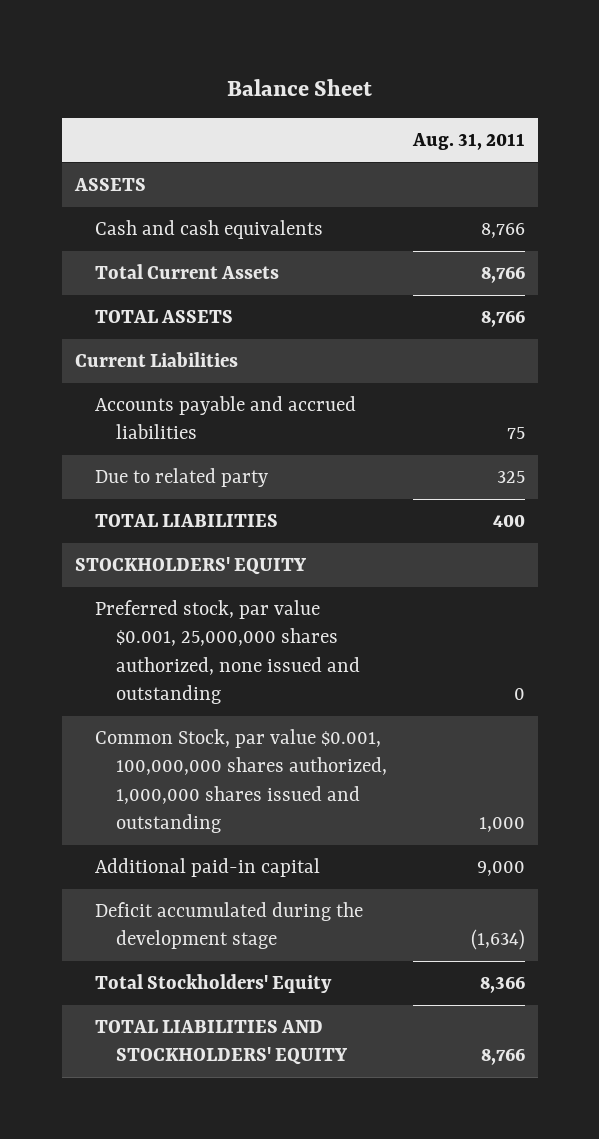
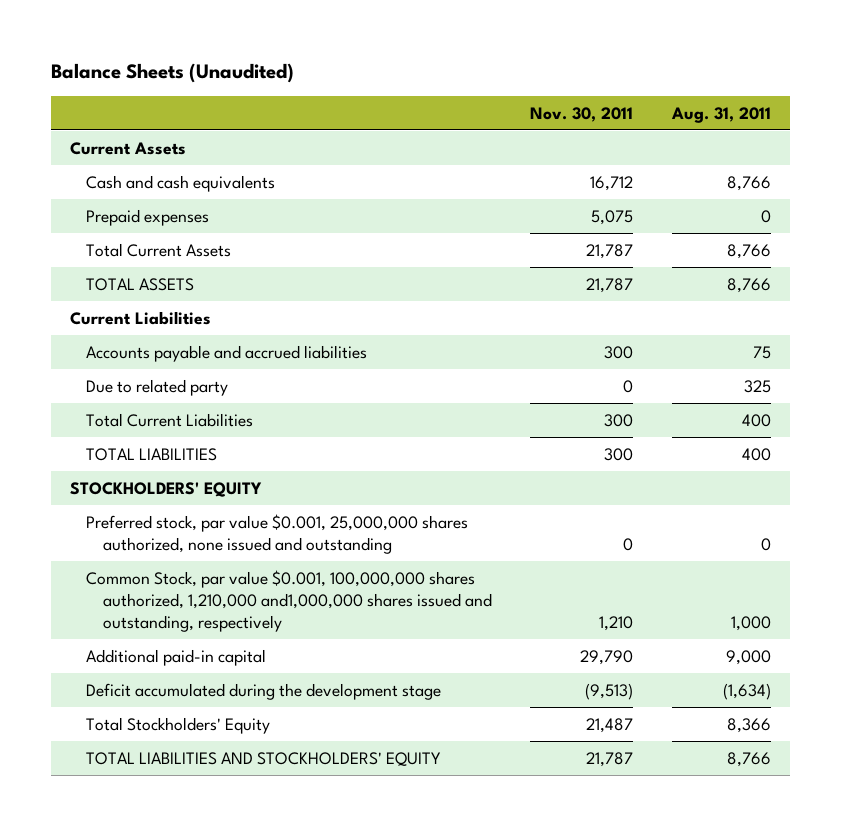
- Balance Sheet
+ Balance Sheets (Unaudited)
- | Aug. 31, 2011
+ | Nov. 30, 2011 | Aug. 31, 2011
- ASSETS
+ Current Assets
+ Prepaid expenses | 5,075 | 0
+ Total Current Liabilities | 300 | 400
- Common Stock, par value $0.001, 100,000,000 shares authorized, 1,000,000 shares issued and outstanding | 1,000
+ Common Stock, par value $0.001, 100,000,000 shares authorized, 1,210,000 and1,000,000 shares issued and outstanding, respectively | 1,210 | 1,000

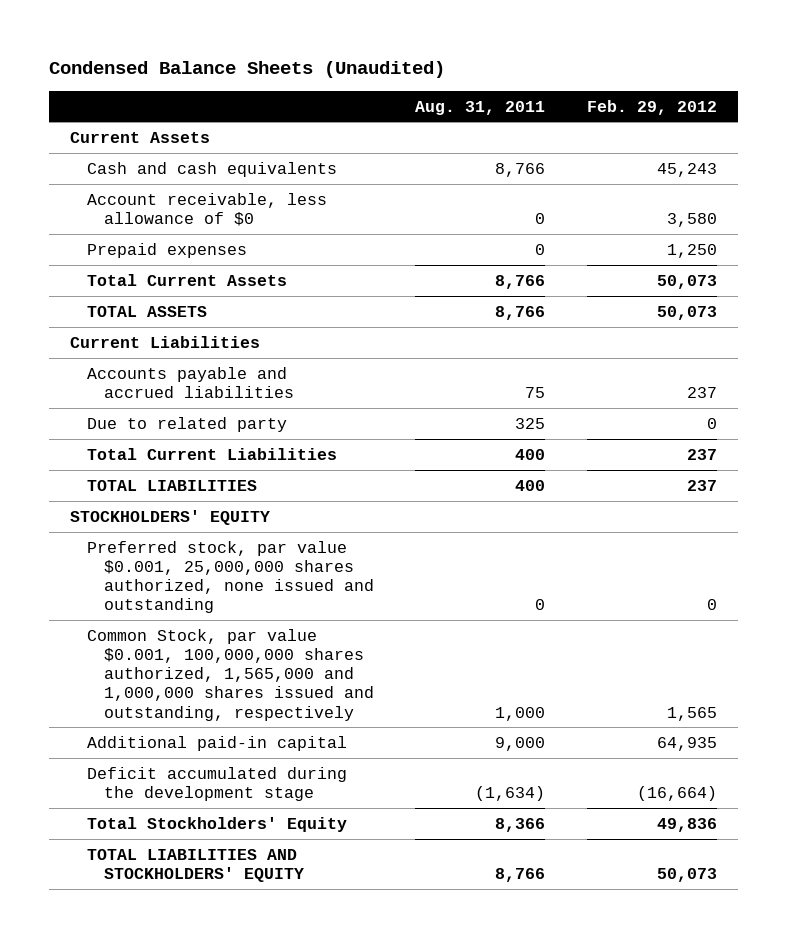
- Balance Sheets (Unaudited)
+ Condensed Balance Sheets (Unaudited)
- | Nov. 30, 2011 | Aug. 31, 2011
+ | Aug. 31, 2011 | Feb. 29, 2012
+ Account receivable, less allowance of $0 | 0 | 3,580
- Common Stock, par value $0.001, 100,000,000 shares authorized, 1,210,000 and1,000,000 shares issued and outstanding, respectively | 1,210 | 1,000
+ Common Stock, par value $0.001, 100,000,000 shares authorized, 1,565,000 and 1,000,000 shares issued and outstanding, respectively | 1,000 | 1,565

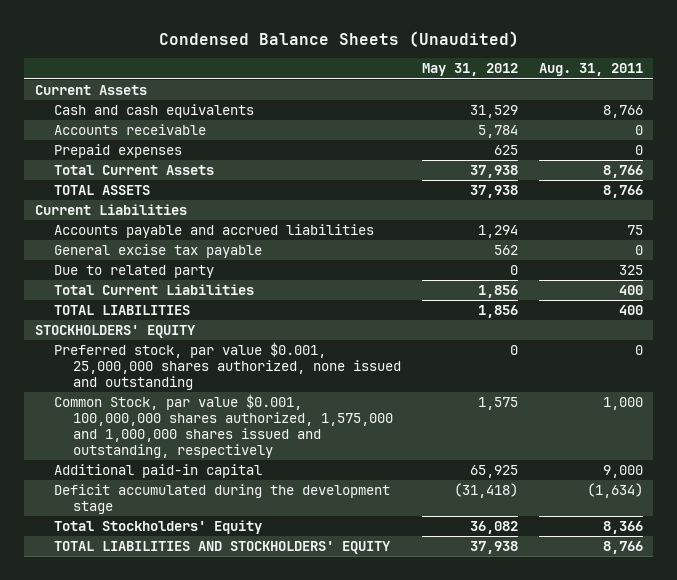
- | Aug. 31, 2011 | Feb. 29, 2012
+ | May 31, 2012 | Aug. 31, 2011
- Account receivable, less allowance of $0 | 0 | 3,580
+ Accounts receivable | 5,784 | 0
+ General excise tax payable | 562 | 0
- Common Stock, par value $0.001, 100,000,000 shares authorized, 1,565,000 and 1,000,000 shares issued and outstanding, respectively | 1,000 | 1,565
+ Common Stock, par value $0.001, 100,000,000 shares authorized, 1,575,000 and 1,000,000 shares issued and outstanding, respectively | 1,575 | 1,000

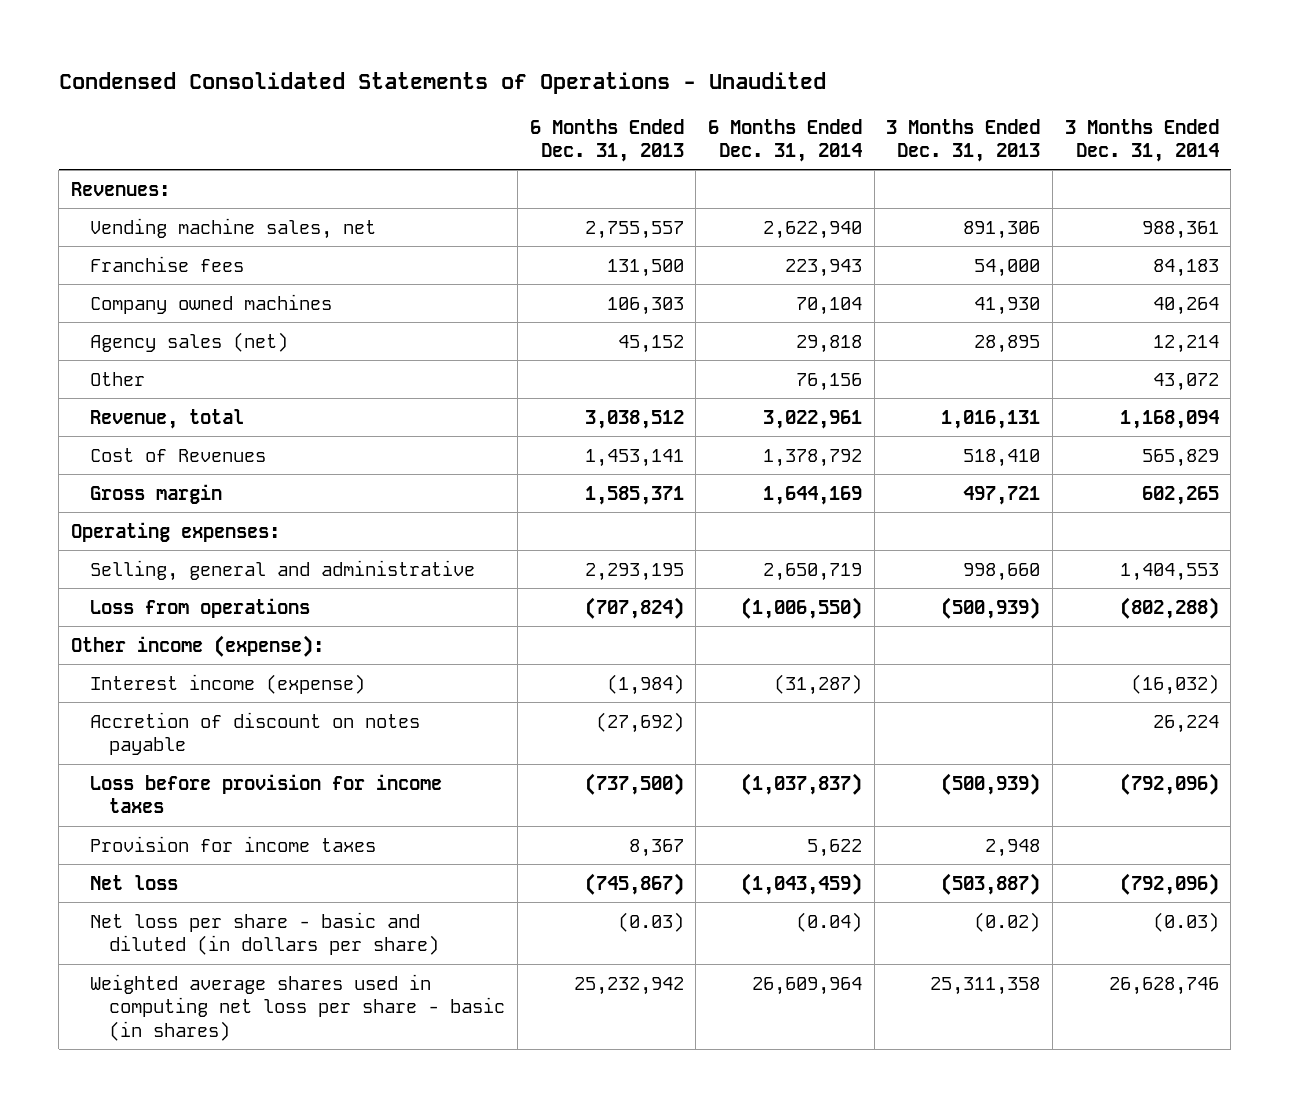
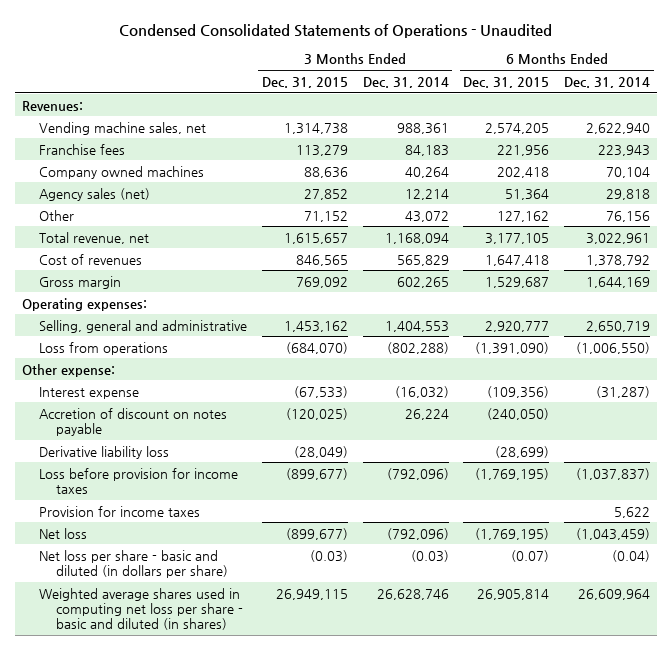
- | 6 Months Ended Dec. 31, 2013 | 6 Months Ended Dec. 31, 2014 | 3 Months Ended Dec. 31, 2013 | 3 Months Ended Dec. 31, 2014
+ | 3 Months Ended Dec. 31, 2015 | 3 Months Ended Dec. 31, 2014 | 6 Months Ended Dec. 31, 2015 | 6 Months Ended Dec. 31, 2014
- Revenue, total | 3,038,512 | 3,022,961 | 1,016,131 | 1,168,094
- Cost of Revenues | 1,453,141 | 1,378,792 | 518,410 | 565,829
+ Total revenue, net | 1,615,657 | 1,168,094 | 3,177,105 | 3,022,961
+ Cost of revenues | 846,565 | 565,829 | 1,647,418 | 1,378,792
- Other income (expense):
- Interest income (expense) | (1,984) | (31,287) | | (16,032)
+ Other expense:
+ Interest expense | (67,533) | (16,032) | (109,356) | (31,287)
+ Derivative liability loss | (28,049) | | (28,699) |
- Weighted average shares used in computing net loss per share - basic (in shares) | 25,232,942 | 26,609,964 | 25,311,358 | 26,628,746
+ Weighted average shares used in computing net loss per share - basic and diluted (in shares) | 26,949,115 | 26,628,746 | 26,905,814 | 26,609,964

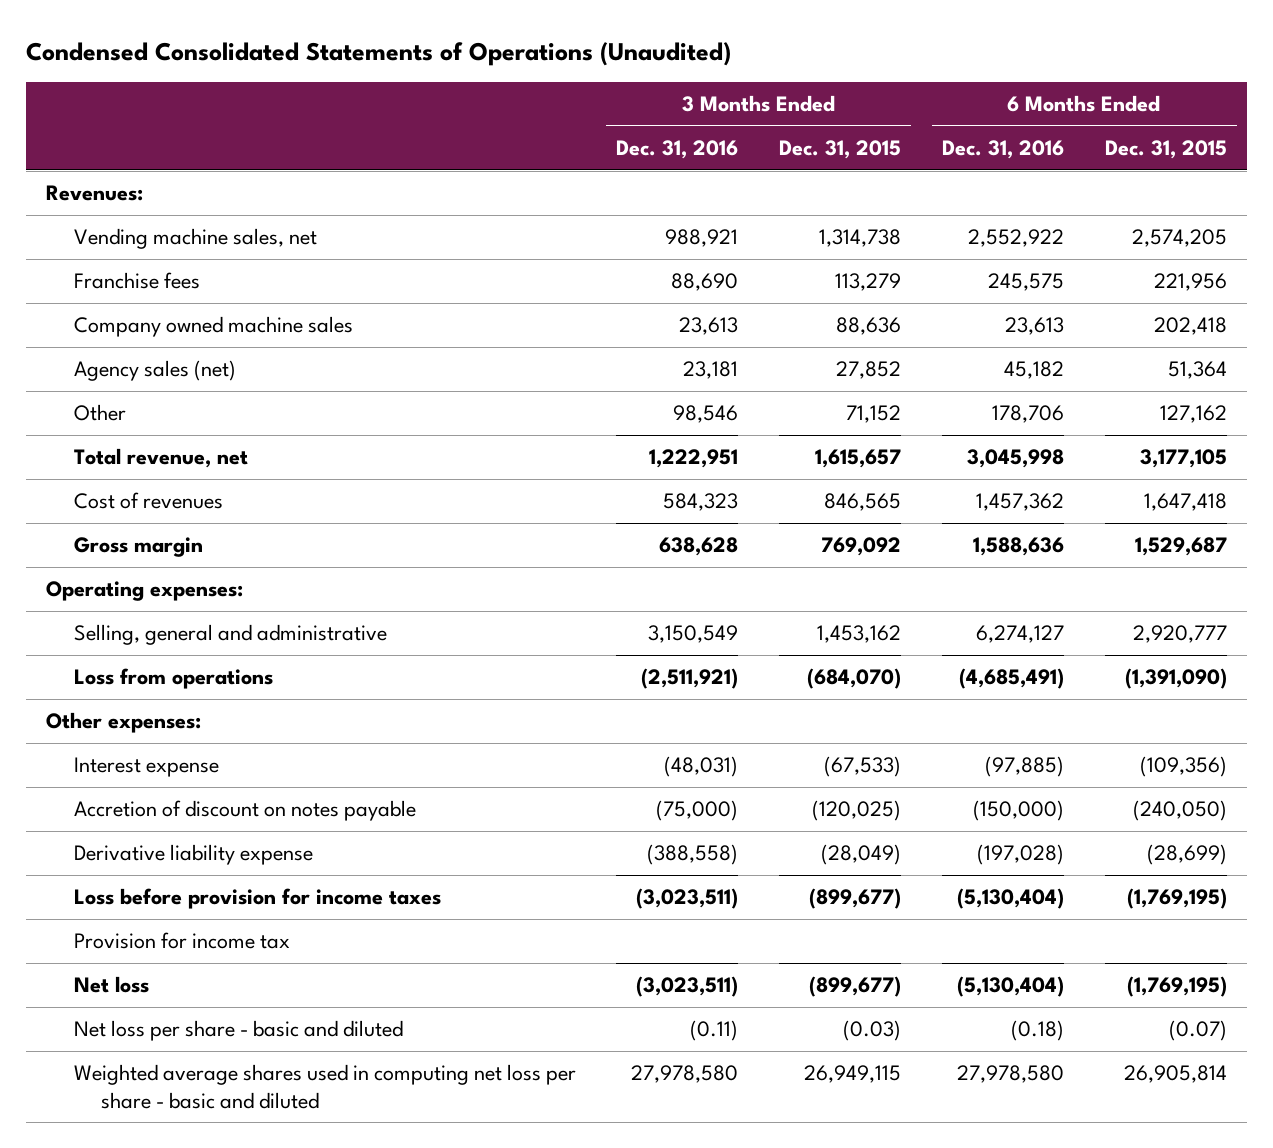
- Condensed Consolidated Statements of Operations - Unaudited
+ Condensed Consolidated Statements of Operations (Unaudited)
- | 3 Months Ended Dec. 31, 2015 | 3 Months Ended Dec. 31, 2014 | 6 Months Ended Dec. 31, 2015 | 6 Months Ended Dec. 31, 2014
+ | 3 Months Ended Dec. 31, 2016 | 3 Months Ended Dec. 31, 2015 | 6 Months Ended Dec. 31, 2016 | 6 Months Ended Dec. 31, 2015
- Company owned machines | 88,636 | 40,264 | 202,418 | 70,104
+ Company owned machine sales | 23,613 | 88,636 | 23,613 | 202,418
- Other expense:
+ Other expenses:
- Derivative liability loss | (28,049) | | (28,699) |
+ Derivative liability expense | (388,558) | (28,049) | (197,028) | (28,699)
- Provision for income taxes | | | | 5,622
+ Provision for income tax
- Net loss per share - basic and diluted (in dollars per share) | (0.03) | (0.03) | (0.07) | (0.04)
- Weighted average shares used in computing net loss per share - basic and diluted (in shares) | 26,949,115 | 26,628,746 | 26,905,814 | 26,609,964
+ Net loss per share - basic and diluted | (0.11) | (0.03) | (0.18) | (0.07)
+ Weighted average shares used in computing net loss per share - basic and diluted | 27,978,580 | 26,949,115 | 27,978,580 | 26,905,814

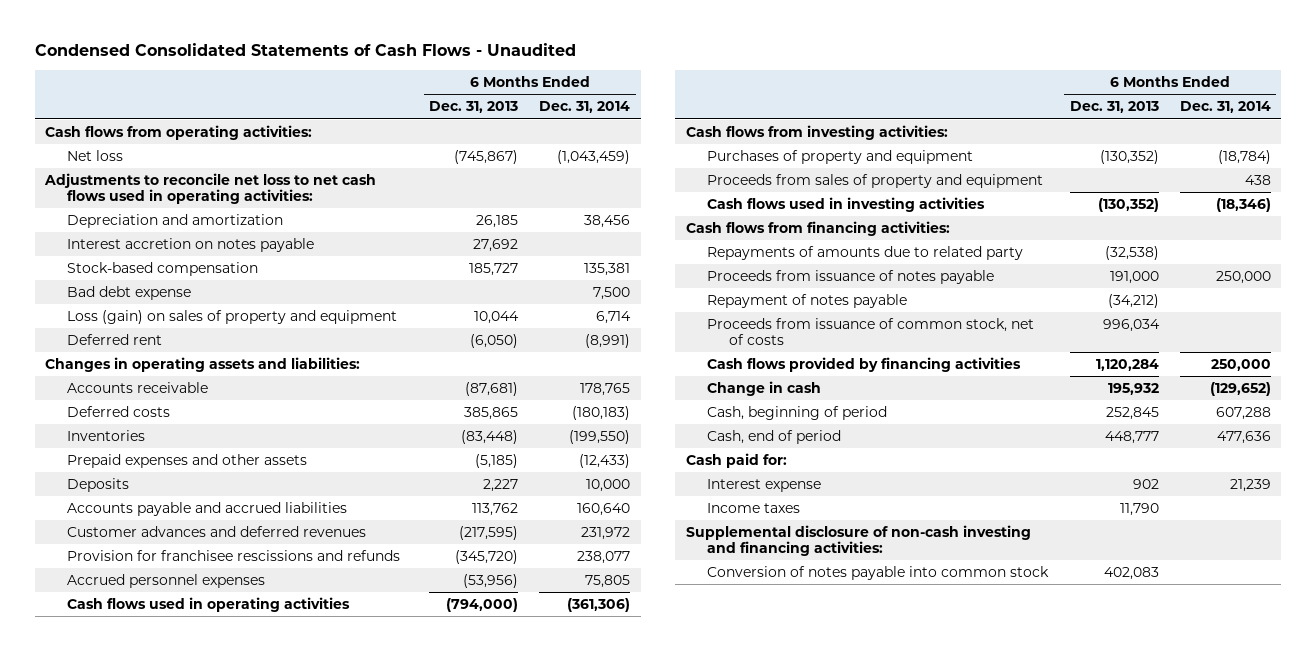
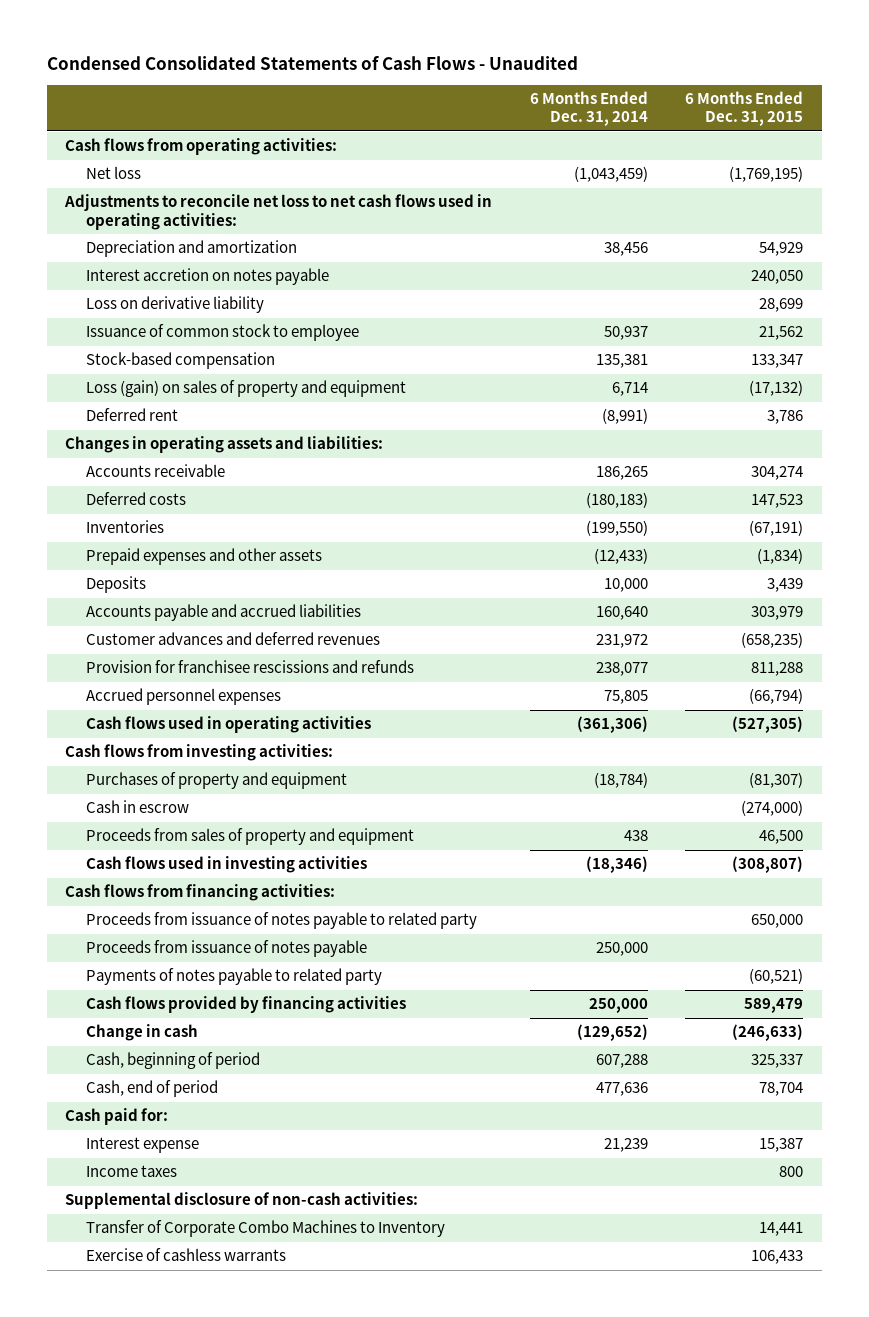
- | 6 Months Ended Dec. 31, 2013 | 6 Months Ended Dec. 31, 2014
+ | 6 Months Ended Dec. 31, 2014 | 6 Months Ended Dec. 31, 2015
+ Loss on derivative liability | | 28,699
+ Issuance of common stock to employee | 50,937 | 21,562
- Bad debt expense | | 7,500
- Accounts receivable | (87,681) | 178,765
+ Accounts receivable | 186,265 | 304,274
+ Cash in escrow | | (274,000)
- Repayments of amounts due to related party | (32,538) |
+ Proceeds from issuance of notes payable to related party | | 650,000
- Repayment of notes payable | (34,212) |
- Proceeds from issuance of common stock, net of costs | 996,034 |
+ Payments of notes payable to related party | | (60,521)
- Supplemental disclosure of non-cash investing and financing activities:
- Conversion of notes payable into common stock | 402,083 |
+ Supplemental disclosure of non-cash activities:
+ Transfer of Corporate Combo Machines to Inventory | | 14,441
+ Exercise of cashless warrants | | 106,433

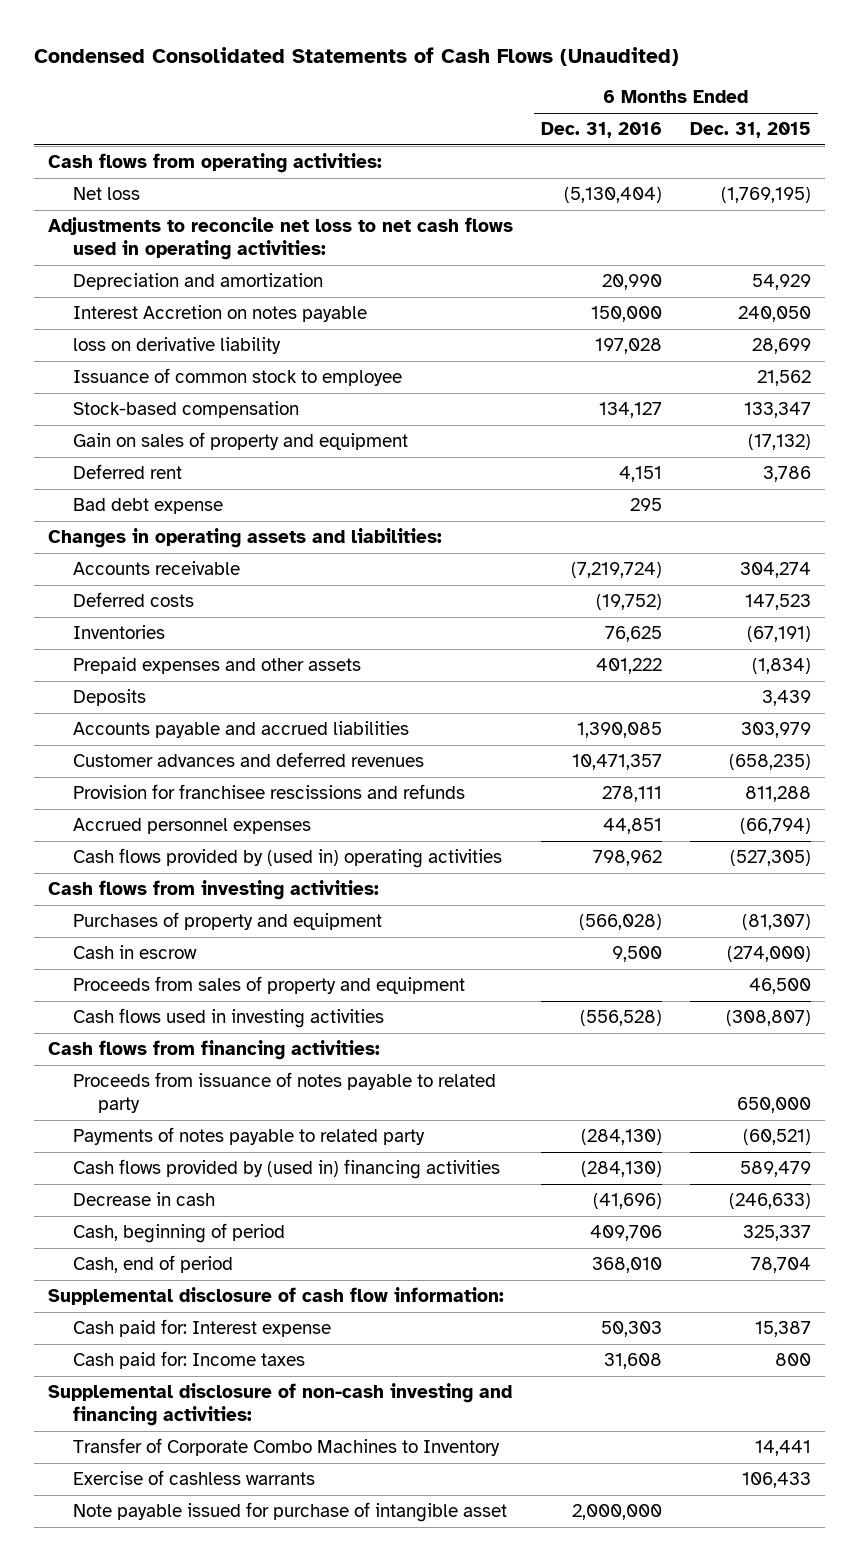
- Condensed Consolidated Statements of Cash Flows - Unaudited
+ Condensed Consolidated Statements of Cash Flows (Unaudited)
- | 6 Months Ended Dec. 31, 2014 | 6 Months Ended Dec. 31, 2015
+ | 6 Months Ended Dec. 31, 2016 | 6 Months Ended Dec. 31, 2015
- Interest accretion on notes payable | | 240,050
- Loss on derivative liability | | 28,699
+ Interest Accretion on notes payable | 150,000 | 240,050
+ loss on derivative liability | 197,028 | 28,699
- Loss (gain) on sales of property and equipment | 6,714 | (17,132)
+ Gain on sales of property and equipment | | (17,132)
+ Bad debt expense | 295 |
- Cash flows used in operating activities | (361,306) | (527,305)
+ Cash flows provided by (used in) operating activities | 798,962 | (527,305)
- Proceeds from issuance of notes payable | 250,000 |
- Cash flows provided by financing activities | 250,000 | 589,479
- Change in cash | (129,652) | (246,633)
+ Cash flows provided by (used in) financing activities | (284,130) | 589,479
+ Decrease in cash | (41,696) | (246,633)
- Cash paid for:
- Interest expense | 21,239 | 15,387
- Income taxes | | 800
- Supplemental disclosure of non-cash activities:
+ Supplemental disclosure of cash flow information:
+ Cash paid for: Interest expense | 50,303 | 15,387
+ Cash paid for: Income taxes | 31,608 | 800
+ Supplemental disclosure of non-cash investing and financing activities:
+ Note payable issued for purchase of intangible asset | 2,000,000 |

